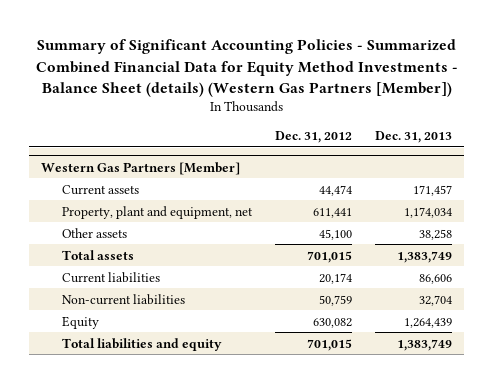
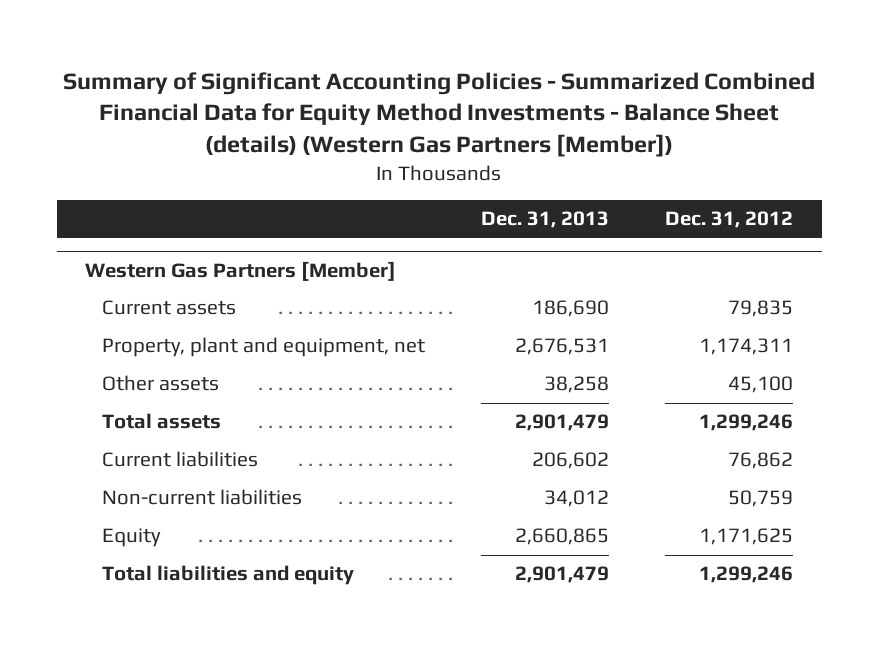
- | Dec. 31, 2012 | Dec. 31, 2013
+ | Dec. 31, 2013 | Dec. 31, 2012
@ Western Gas Partners [Member]
- Current assets | 44,474 | 171,457
- Property, plant and equipment, net | 611,441 | 1,174,034
+ Current assets | 186,690 | 79,835
+ Property, plant and equipment, net | 2,676,531 | 1,174,311
- Total assets | 701,015 | 1,383,749
- Current liabilities | 20,174 | 86,606
- Non-current liabilities | 50,759 | 32,704
- Equity | 630,082 | 1,264,439
- Total liabilities and equity | 701,015 | 1,383,749
+ Total assets | 2,901,479 | 1,299,246
+ Current liabilities | 206,602 | 76,862
+ Non-current liabilities | 34,012 | 50,759
+ Equity | 2,660,865 | 1,171,625
+ Total liabilities and equity | 2,901,479 | 1,299,246

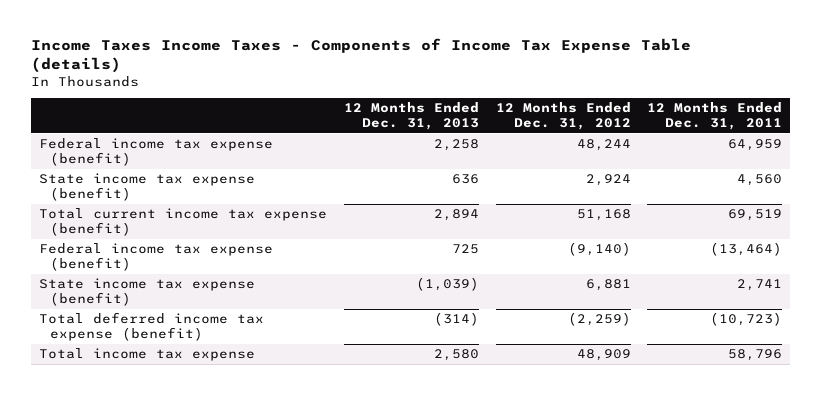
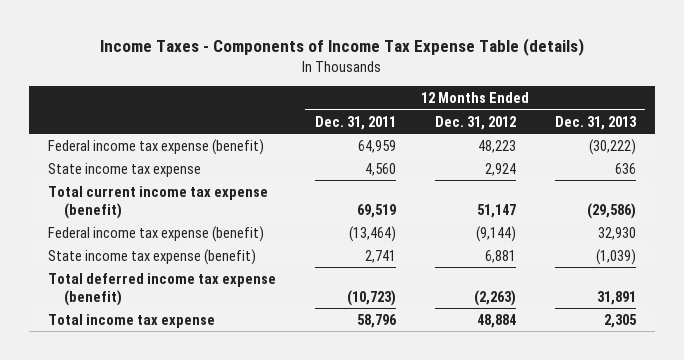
- Income Taxes Income Taxes - Components of Income Tax Expense Table (details)
+ Income Taxes - Components of Income Tax Expense Table (details)
- | 12 Months Ended Dec. 31, 2013 | 12 Months Ended Dec. 31, 2012 | 12 Months Ended Dec. 31, 2011
+ | 12 Months Ended Dec. 31, 2011 | 12 Months Ended Dec. 31, 2012 | 12 Months Ended Dec. 31, 2013
- Federal income tax expense (benefit) | 2,258 | 48,244 | 64,959
- State income tax expense (benefit) | 636 | 2,924 | 4,560
- Total current income tax expense (benefit) | 2,894 | 51,168 | 69,519
- Federal income tax expense (benefit) | 725 | (9,140) | (13,464)
+ Federal income tax expense (benefit) | 64,959 | 48,223 | (30,222)
+ State income tax expense | 4,560 | 2,924 | 636
+ Total current income tax expense (benefit) | 69,519 | 51,147 | (29,586)
+ Federal income tax expense (benefit) | (13,464) | (9,144) | 32,930
- Total deferred income tax expense (benefit) | (314) | (2,259) | (10,723)
- Total income tax expense | 2,580 | 48,909 | 58,796
+ Total deferred income tax expense (benefit) | (10,723) | (2,263) | 31,891
+ Total income tax expense | 58,796 | 48,884 | 2,305

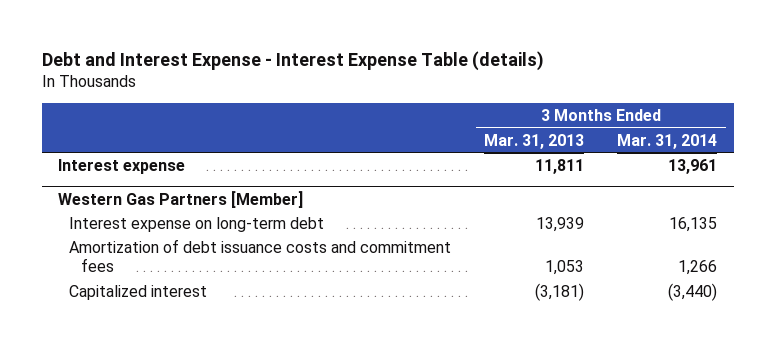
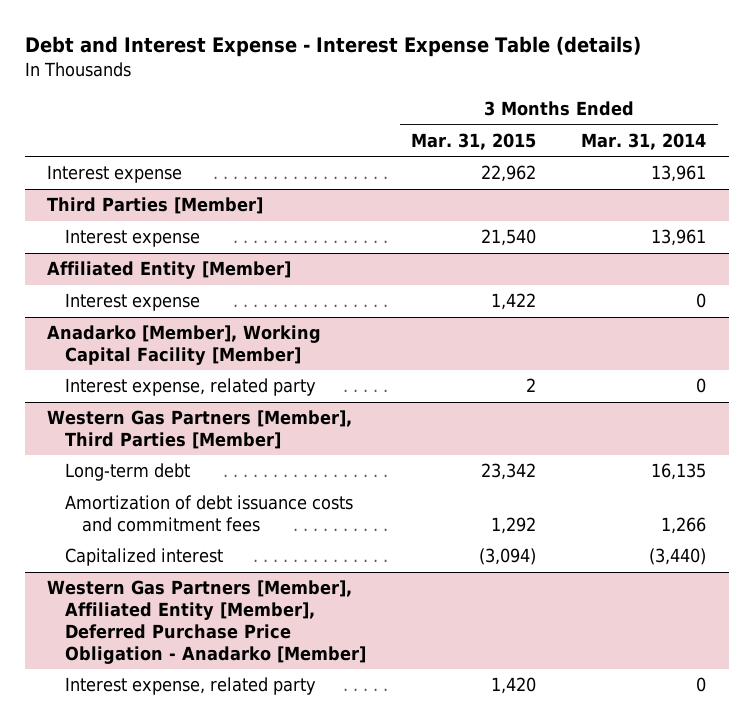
- | 3 Months Ended Mar. 31, 2013 | 3 Months Ended Mar. 31, 2014
+ | 3 Months Ended Mar. 31, 2015 | 3 Months Ended Mar. 31, 2014
- Western Gas Partners [Member]
- Interest expense on long-term debt | 13,939 | 16,135
+ Third Parties [Member]
+ Interest expense | 21,540 | 13,961
+ Affiliated Entity [Member]
+ Interest expense | 1,422 | 0
+ Anadarko [Member], Working Capital Facility [Member]
+ Interest expense, related party | 2 | 0
+ Western Gas Partners [Member], Third Parties [Member]
+ Long-term debt | 23,342 | 16,135
+ Western Gas Partners [Member], Affiliated Entity [Member], Deferred Purchase Price Obligation - Anadarko [Member]
+ Interest expense, related party | 1,420 | 0

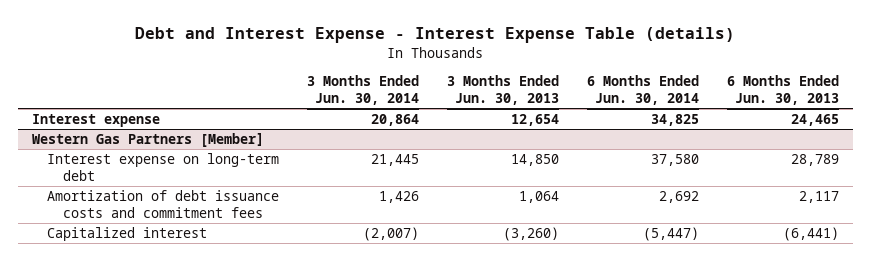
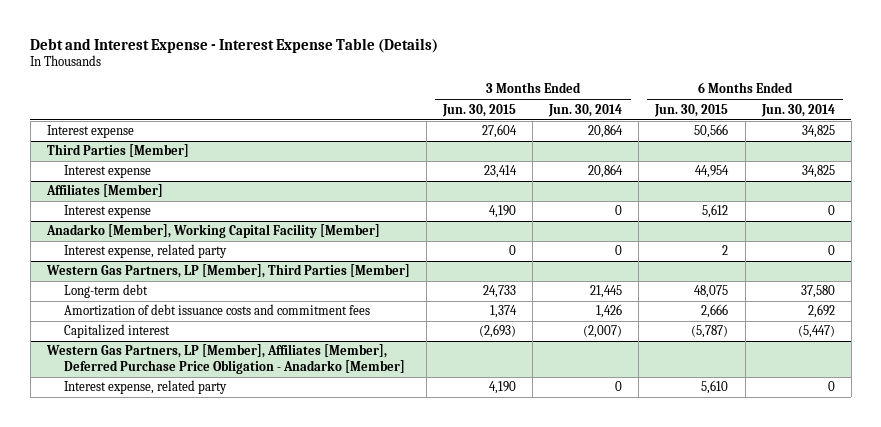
- Debt and Interest Expense - Interest Expense Table (details)
+ Debt and Interest Expense - Interest Expense Table (Details)
- | 3 Months Ended Jun. 30, 2014 | 3 Months Ended Jun. 30, 2013 | 6 Months Ended Jun. 30, 2014 | 6 Months Ended Jun. 30, 2013
+ | 3 Months Ended Jun. 30, 2015 | 3 Months Ended Jun. 30, 2014 | 6 Months Ended Jun. 30, 2015 | 6 Months Ended Jun. 30, 2014
- Western Gas Partners [Member]
- Interest expense on long-term debt | 21,445 | 14,850 | 37,580 | 28,789
+ Third Parties [Member]
+ Interest expense | 23,414 | 20,864 | 44,954 | 34,825
+ Affiliates [Member]
+ Interest expense | 4,190 | 0 | 5,612 | 0
+ Anadarko [Member], Working Capital Facility [Member]
+ Interest expense, related party | 0 | 0 | 2 | 0
+ Western Gas Partners, LP [Member], Third Parties [Member]
+ Long-term debt | 24,733 | 21,445 | 48,075 | 37,580
+ Western Gas Partners, LP [Member], Affiliates [Member], Deferred Purchase Price Obligation - Anadarko [Member]
+ Interest expense, related party | 4,190 | 0 | 5,610 | 0

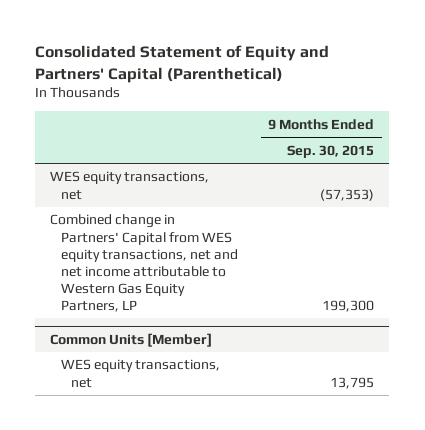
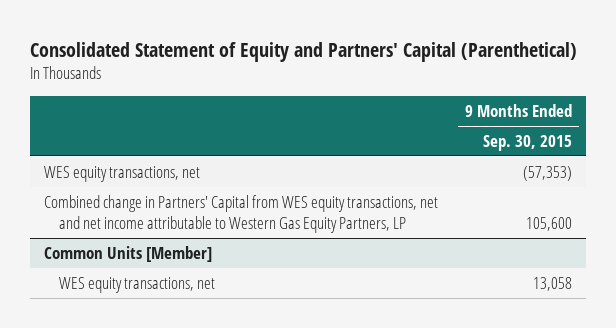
- Combined change in Partners' Capital from WES equity transactions, net and net income attributable to Western Gas Equity Partners, LP | 199,300
+ Combined change in Partners' Capital from WES equity transactions, net and net income attributable to Western Gas Equity Partners, LP | 105,600
@ Common Units [Member]
- WES equity transactions, net | 13,795
+ WES equity transactions, net | 13,058

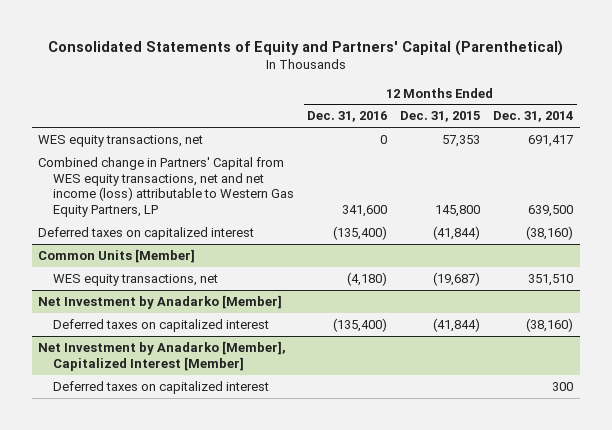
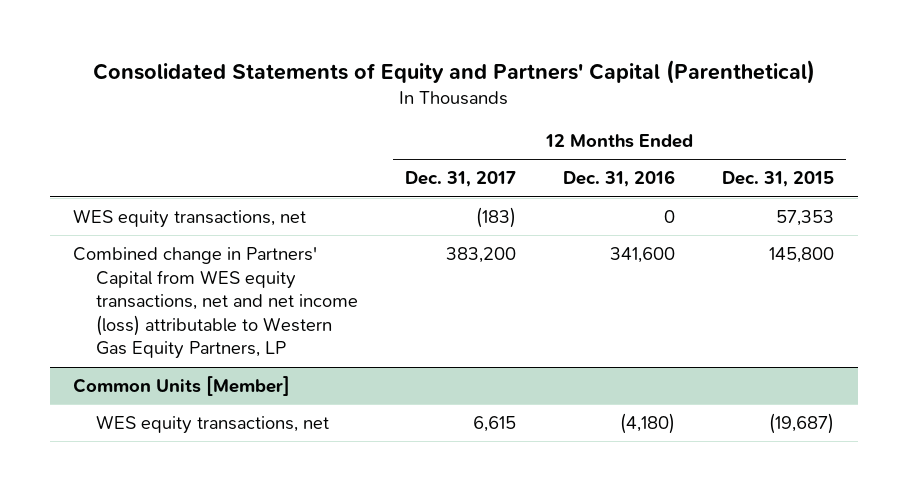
- | 12 Months Ended Dec. 31, 2016 | 12 Months Ended Dec. 31, 2015 | 12 Months Ended Dec. 31, 2014
+ | 12 Months Ended Dec. 31, 2017 | 12 Months Ended Dec. 31, 2016 | 12 Months Ended Dec. 31, 2015
- Deferred taxes on capitalized interest | (135,400) | (41,844) | (38,160)
- Net Investment by Anadarko [Member]
- Deferred taxes on capitalized interest | (135,400) | (41,844) | (38,160)
- Net Investment by Anadarko [Member], Capitalized Interest [Member]
- Deferred taxes on capitalized interest | | | 300

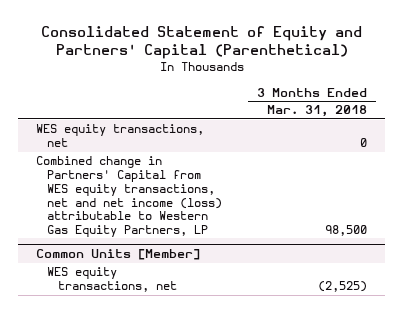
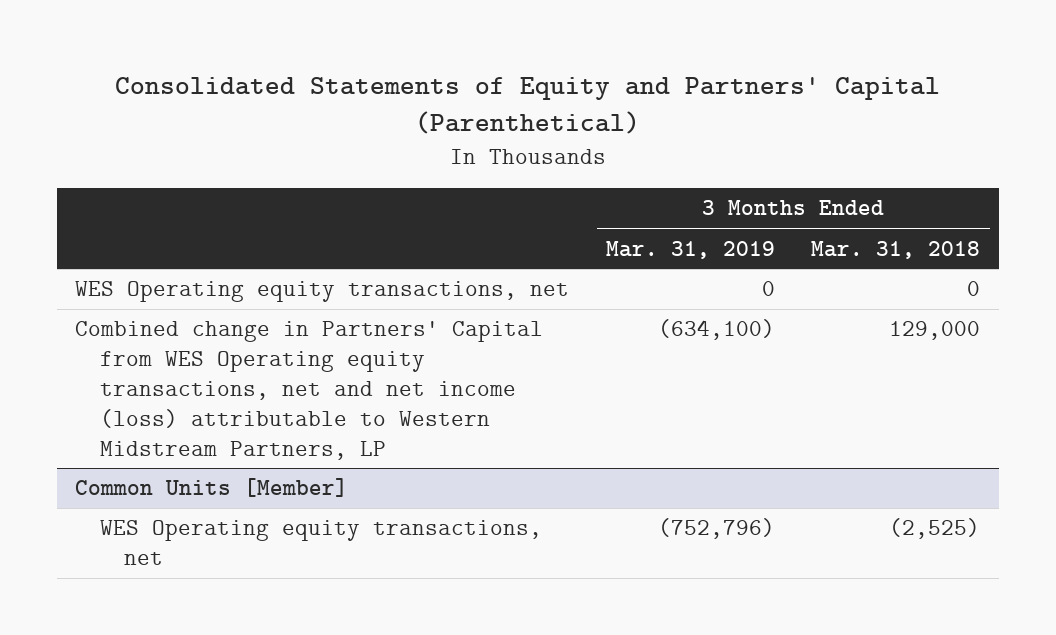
- Consolidated Statement of Equity and Partners' Capital (Parenthetical)
+ Consolidated Statements of Equity and Partners' Capital (Parenthetical)
- | 3 Months Ended Mar. 31, 2018
+ | 3 Months Ended Mar. 31, 2019 | 3 Months Ended Mar. 31, 2018
- WES equity transactions, net | 0
- Combined change in Partners' Capital from WES equity transactions, net and net income (loss) attributable to Western Gas Equity Partners, LP | 98,500
+ WES Operating equity transactions, net | 0 | 0
+ Combined change in Partners' Capital from WES Operating equity transactions, net and net income (loss) attributable to Western Midstream Partners, LP | (634,100) | 129,000
@ Common Units [Member]
- WES equity transactions, net | (2,525)
+ WES Operating equity transactions, net | (752,796) | (2,525)

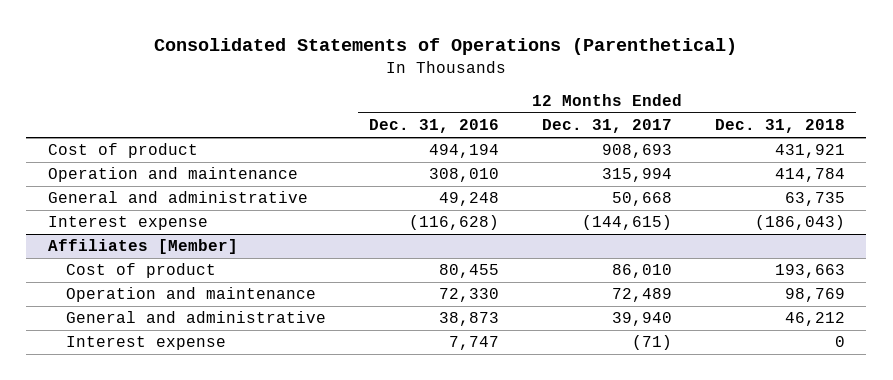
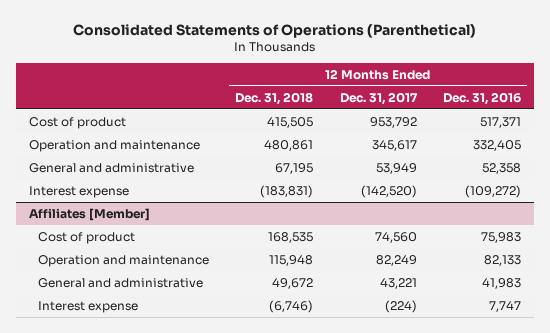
- | 12 Months Ended Dec. 31, 2016 | 12 Months Ended Dec. 31, 2017 | 12 Months Ended Dec. 31, 2018
+ | 12 Months Ended Dec. 31, 2018 | 12 Months Ended Dec. 31, 2017 | 12 Months Ended Dec. 31, 2016
- Cost of product | 494,194 | 908,693 | 431,921
- Operation and maintenance | 308,010 | 315,994 | 414,784
- General and administrative | 49,248 | 50,668 | 63,735
- Interest expense | (116,628) | (144,615) | (186,043)
+ Cost of product | 415,505 | 953,792 | 517,371
+ Operation and maintenance | 480,861 | 345,617 | 332,405
+ General and administrative | 67,195 | 53,949 | 52,358
+ Interest expense | (183,831) | (142,520) | (109,272)
@ Affiliates [Member]
- Cost of product | 80,455 | 86,010 | 193,663
- Operation and maintenance | 72,330 | 72,489 | 98,769
- General and administrative | 38,873 | 39,940 | 46,212
- Interest expense | 7,747 | (71) | 0
+ Cost of product | 168,535 | 74,560 | 75,983
+ Operation and maintenance | 115,948 | 82,249 | 82,133
+ General and administrative | 49,672 | 43,221 | 41,983
+ Interest expense | (6,746) | (224) | 7,747

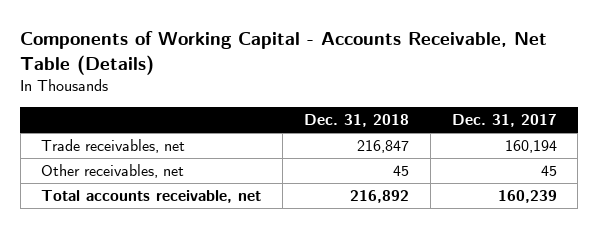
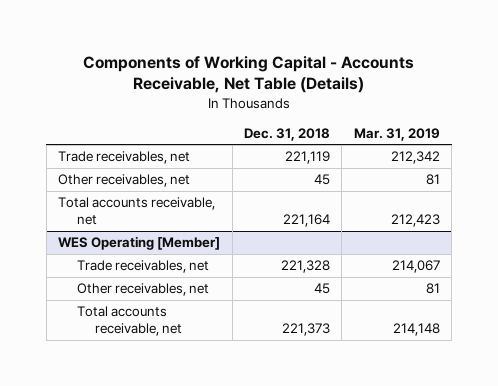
- | Dec. 31, 2018 | Dec. 31, 2017
+ | Dec. 31, 2018 | Mar. 31, 2019
- Trade receivables, net | 216,847 | 160,194
+ Trade receivables, net | 221,119 | 212,342
- Total accounts receivable, net | 216,892 | 160,239
+ Total accounts receivable, net | 221,164 | 212,423
+ WES Operating [Member]
+ Trade receivables, net | 221,328 | 214,067
+ Other receivables, net | 45 | 81
+ Total accounts receivable, net | 221,373 | 214,148

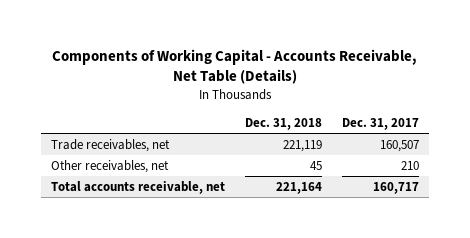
- | Dec. 31, 2018 | Mar. 31, 2019
+ | Dec. 31, 2018 | Dec. 31, 2017
- WES Operating [Member]
- Trade receivables, net | 221,328 | 214,067
- Other receivables, net | 45 | 81
- Total accounts receivable, net | 221,373 | 214,148

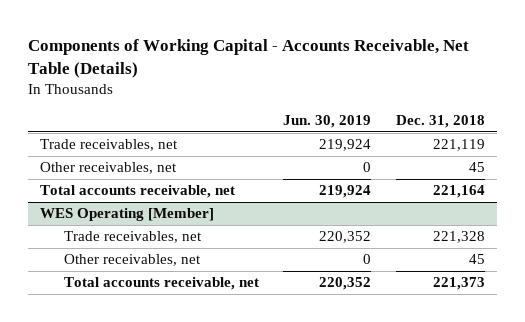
- | Dec. 31, 2018 | Dec. 31, 2017
+ | Jun. 30, 2019 | Dec. 31, 2018
+ WES Operating [Member]
+ Trade receivables, net | 220,352 | 221,328
+ Other receivables, net | 0 | 45
+ Total accounts receivable, net | 220,352 | 221,373

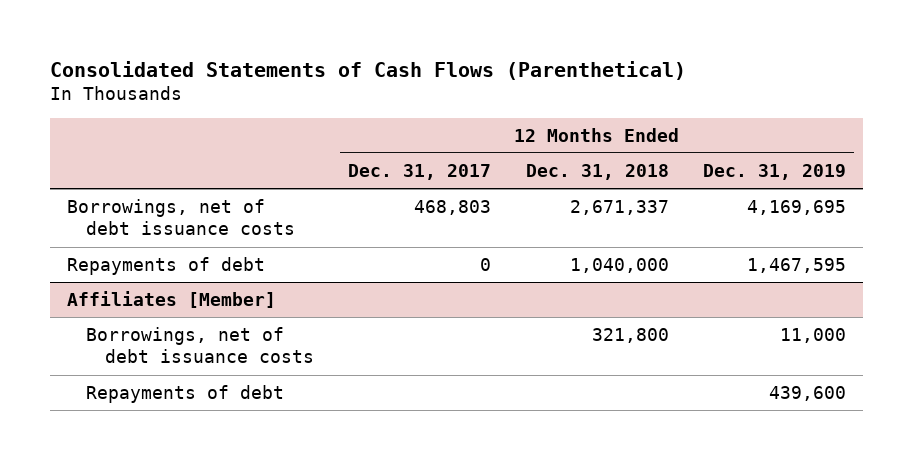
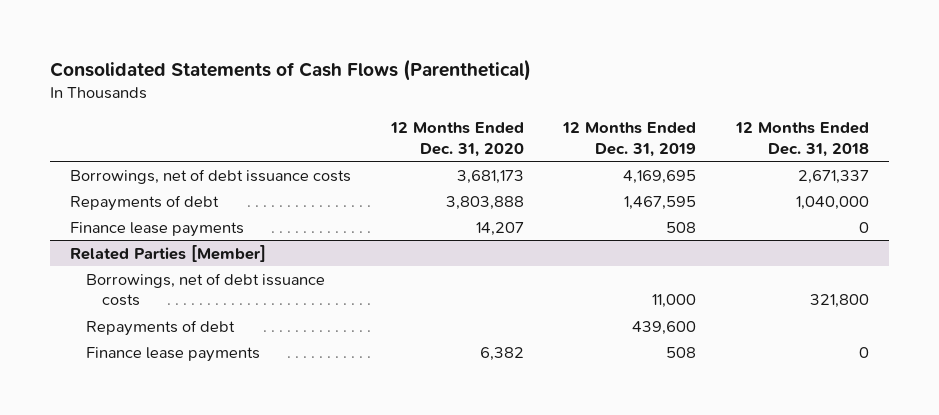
- | 12 Months Ended Dec. 31, 2017 | 12 Months Ended Dec. 31, 2018 | 12 Months Ended Dec. 31, 2019
+ | 12 Months Ended Dec. 31, 2020 | 12 Months Ended Dec. 31, 2019 | 12 Months Ended Dec. 31, 2018
- Affiliates [Member]
+ Finance lease payments | 14,207 | 508 | 0
+ Related Parties [Member]
+ Finance lease payments | 6,382 | 508 | 0

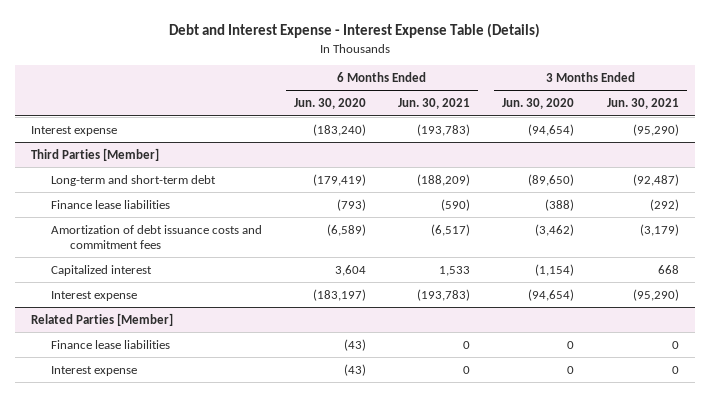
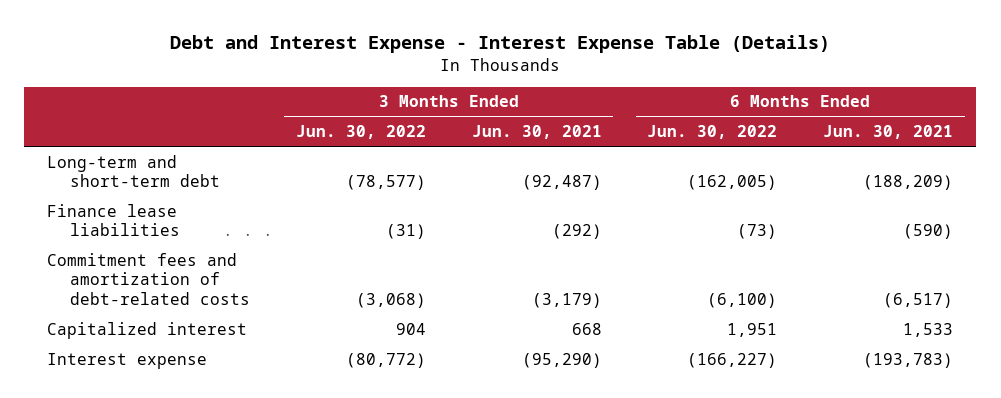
- | 6 Months Ended Jun. 30, 2020 | 6 Months Ended Jun. 30, 2021 | 3 Months Ended Jun. 30, 2020 | 3 Months Ended Jun. 30, 2021
+ | 3 Months Ended Jun. 30, 2022 | 3 Months Ended Jun. 30, 2021 | 6 Months Ended Jun. 30, 2022 | 6 Months Ended Jun. 30, 2021
- Interest expense | (183,240) | (193,783) | (94,654) | (95,290)
- Third Parties [Member]
- Amortization of debt issuance costs and commitment fees | (6,589) | (6,517) | (3,462) | (3,179)
+ Commitment fees and amortization of debt-related costs | (3,068) | (3,179) | (6,100) | (6,517)
- Related Parties [Member]
- Finance lease liabilities | (43) | 0 | 0 | 0
- Interest expense | (43) | 0 | 0 | 0

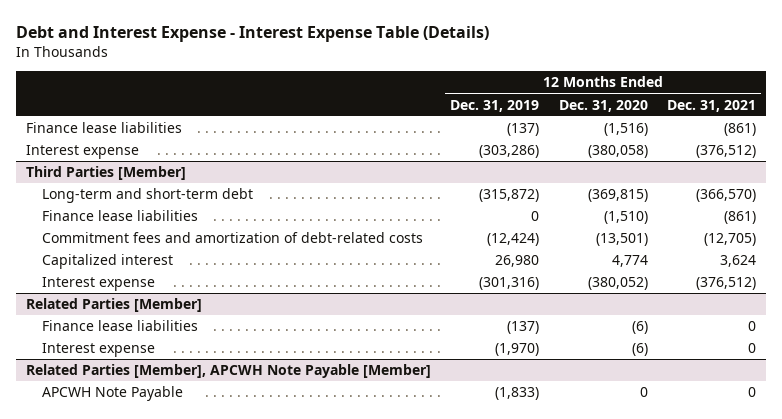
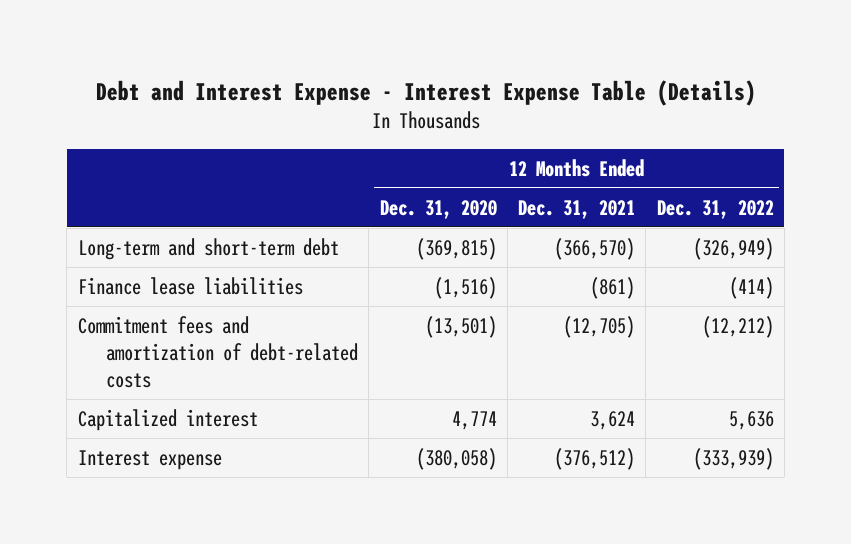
- | 12 Months Ended Dec. 31, 2019 | 12 Months Ended Dec. 31, 2020 | 12 Months Ended Dec. 31, 2021
+ | 12 Months Ended Dec. 31, 2020 | 12 Months Ended Dec. 31, 2021 | 12 Months Ended Dec. 31, 2022
- Third Parties [Member]
- Finance lease liabilities | 0 | (1,510) | (861)
moved down: Finance lease liabilities | (1,516) | (861) | (414)
- Interest expense | (301,316) | (380,052) | (376,512)
- Related Parties [Member]
- Finance lease liabilities | (137) | (6) | 0
- Interest expense | (1,970) | (6) | 0
- Related Parties [Member], APCWH Note Payable [Member]
- APCWH Note Payable | (1,833) | 0 | 0
moved down: Interest expense | (380,058) | (376,512) | (333,939)

